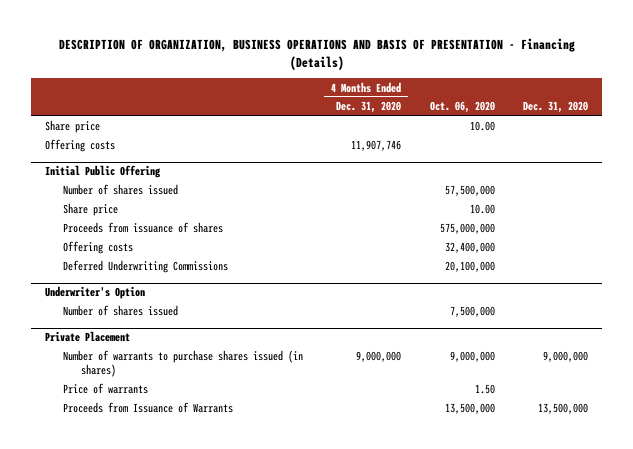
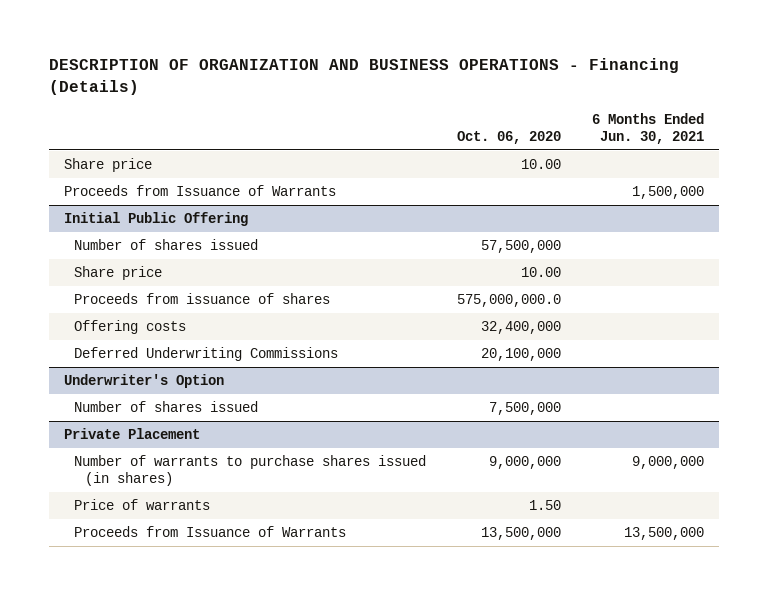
- DESCRIPTION OF ORGANIZATION, BUSINESS OPERATIONS AND BASIS OF PRESENTATION - Financing (Details)
+ DESCRIPTION OF ORGANIZATION AND BUSINESS OPERATIONS - Financing (Details)
- | 4 Months Ended Dec. 31, 2020 | Oct. 06, 2020 | Dec. 31, 2020
+ | Oct. 06, 2020 | 6 Months Ended Jun. 30, 2021
- Offering costs | 11,907,746 | |
+ Proceeds from Issuance of Warrants | | 1,500,000
@ Initial Public Offering
- Proceeds from issuance of shares | | 575,000,000 |
+ Proceeds from issuance of shares | 575,000,000.0 |

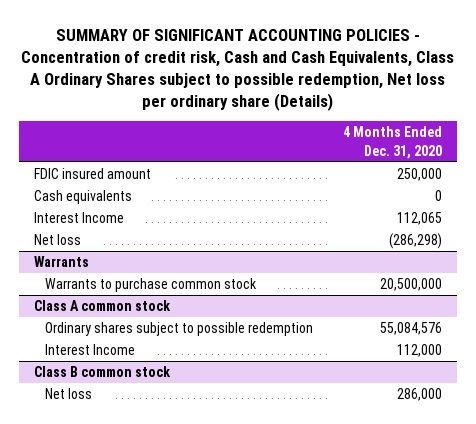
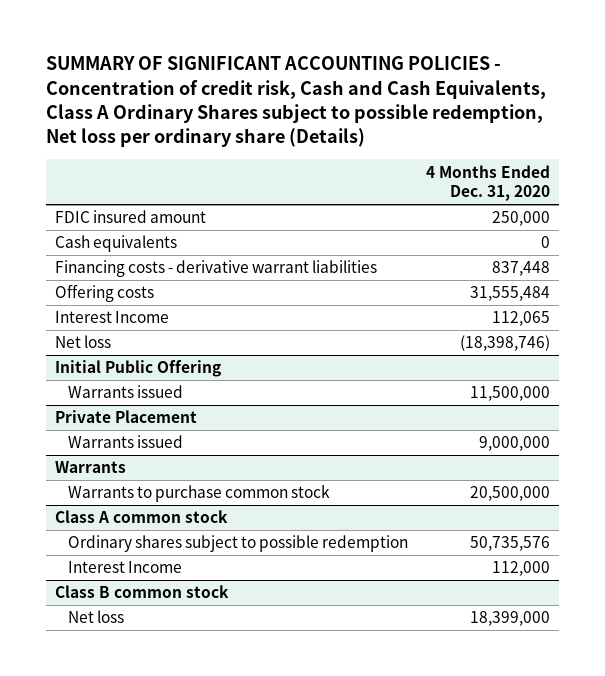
+ Financing costs - derivative warrant liabilities | 837,448
+ Offering costs | 31,555,484
- Net loss | (286,298)
+ Net loss | (18,398,746)
+ Initial Public Offering
+ Warrants issued | 11,500,000
+ Private Placement
+ Warrants issued | 9,000,000
@ Class A common stock
- Ordinary shares subject to possible redemption | 55,084,576
+ Ordinary shares subject to possible redemption | 50,735,576
@ Class B common stock
- Net loss | 286,000
+ Net loss | 18,399,000

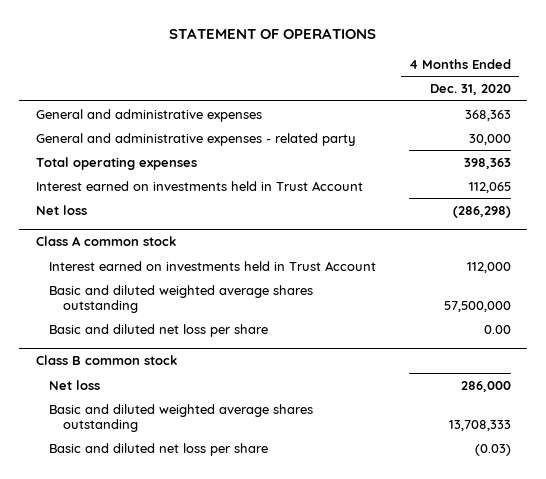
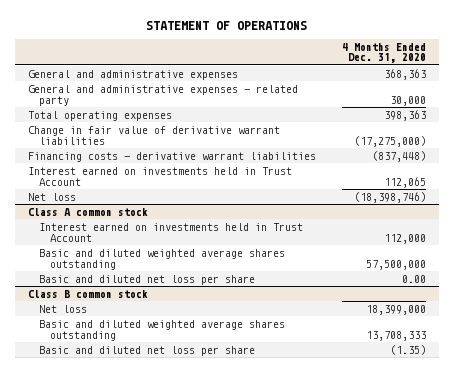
+ Change in fair value of derivative warrant liabilities | (17,275,000)
+ Financing costs - derivative warrant liabilities | (837,448)
- Net loss | (286,298)
+ Net loss | (18,398,746)
@ Class B common stock
- Net loss | 286,000
+ Net loss | 18,399,000
- Basic and diluted net loss per share | (0.03)
+ Basic and diluted net loss per share | (1.35)

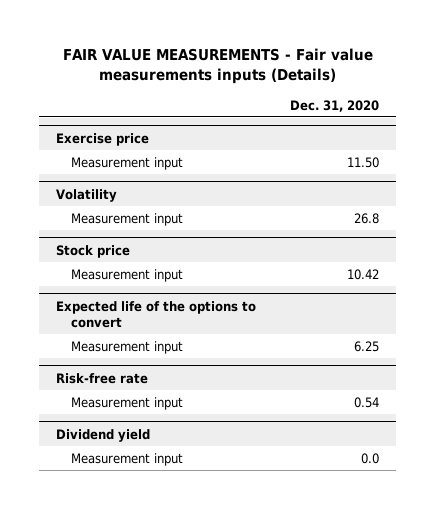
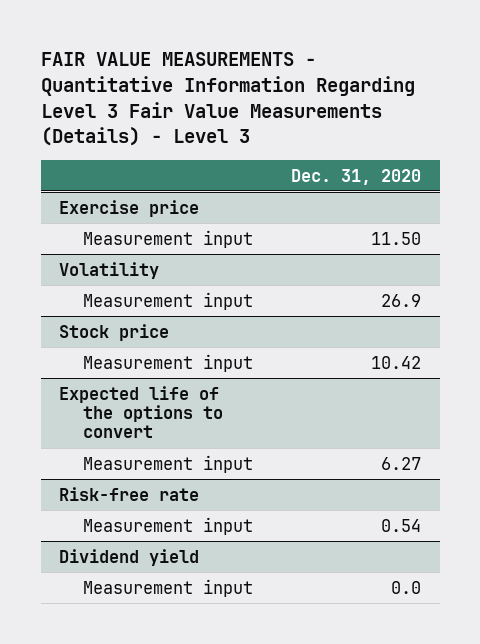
- FAIR VALUE MEASUREMENTS - Fair value measurements inputs (Details)
+ FAIR VALUE MEASUREMENTS - Quantitative Information Regarding Level 3 Fair Value Measurements (Details) - Level 3
@ Volatility
- Measurement input | 26.8
+ Measurement input | 26.9
@ Expected life of the options to convert
- Measurement input | 6.25
+ Measurement input | 6.27

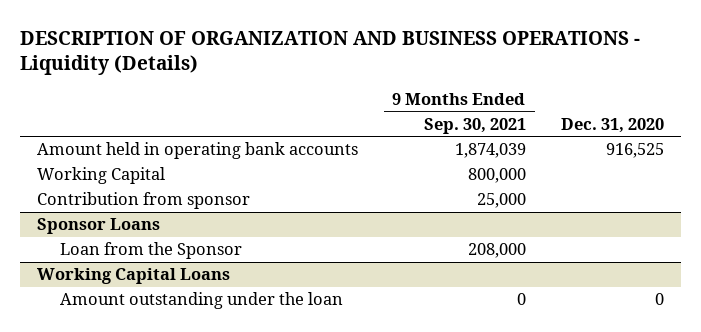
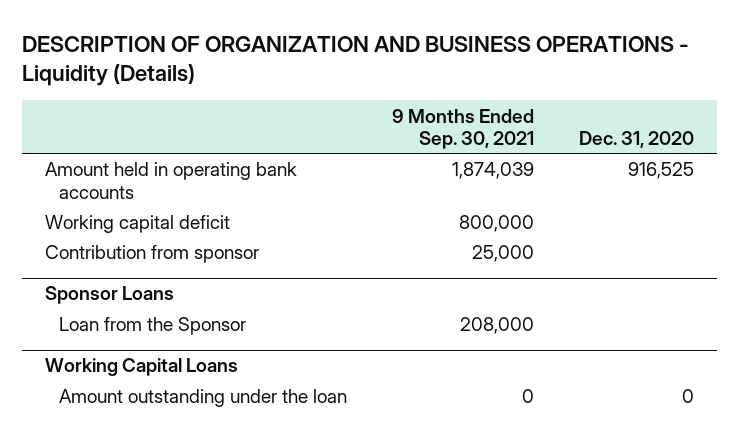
- Working Capital | 800,000 |
+ Working capital deficit | 800,000 |

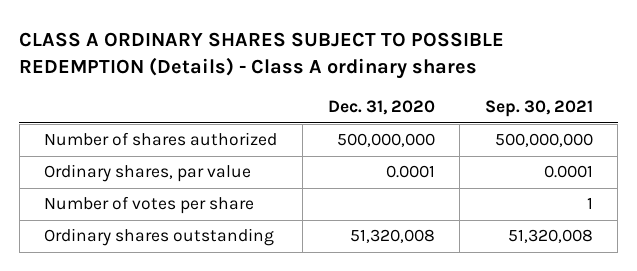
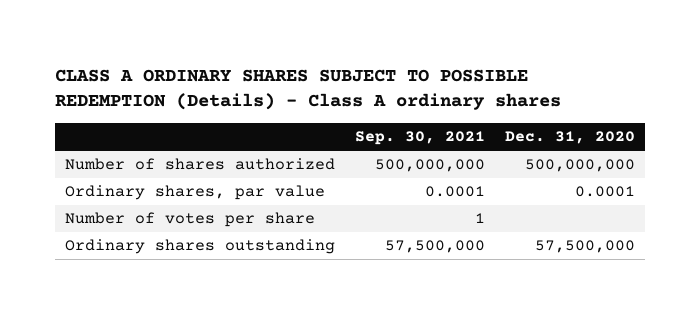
- | Dec. 31, 2020 | Sep. 30, 2021
+ | Sep. 30, 2021 | Dec. 31, 2020
- Ordinary shares outstanding | 51,320,008 | 51,320,008
+ Ordinary shares outstanding | 57,500,000 | 57,500,000

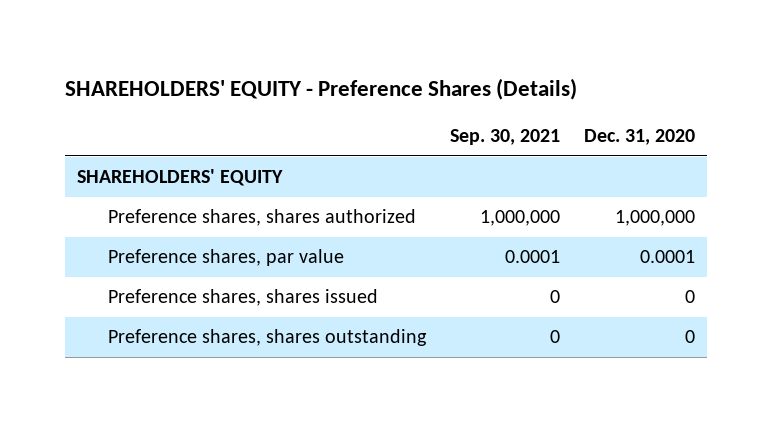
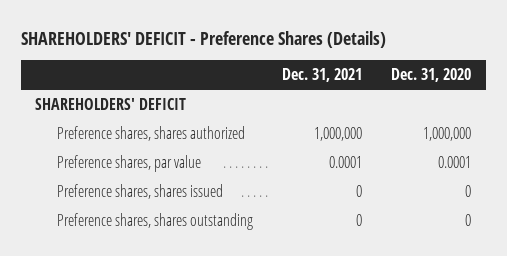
- SHAREHOLDERS' EQUITY - Preference Shares (Details)
+ SHAREHOLDERS' DEFICIT - Preference Shares (Details)
- | Sep. 30, 2021 | Dec. 31, 2020
+ | Dec. 31, 2021 | Dec. 31, 2020
- SHAREHOLDERS' EQUITY
+ SHAREHOLDERS' DEFICIT

